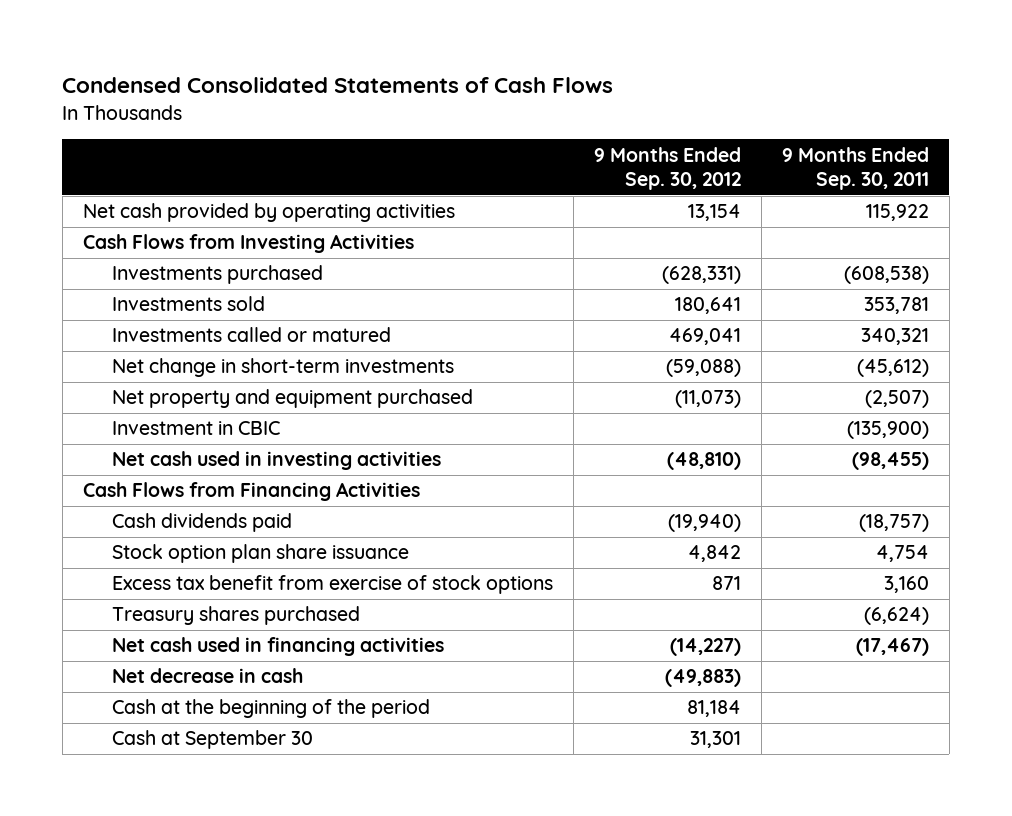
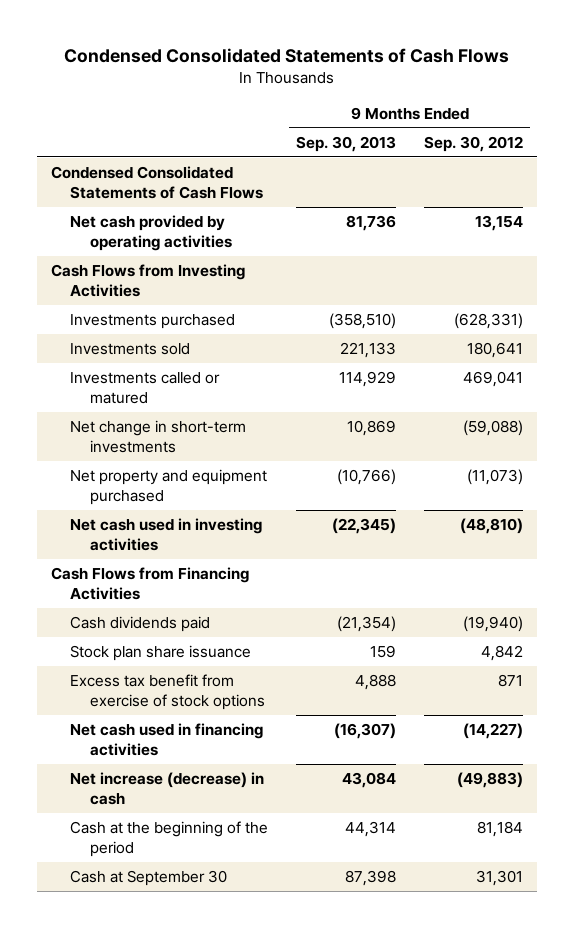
- | 9 Months Ended Sep. 30, 2012 | 9 Months Ended Sep. 30, 2011
+ | 9 Months Ended Sep. 30, 2013 | 9 Months Ended Sep. 30, 2012
+ Condensed Consolidated Statements of Cash Flows
- Investment in CBIC | | (135,900)
- Stock option plan share issuance | 4,842 | 4,754
+ Stock plan share issuance | 159 | 4,842
- Treasury shares purchased | | (6,624)
- Net decrease in cash | (49,883) |
+ Net increase (decrease) in cash | 43,084 | (49,883)

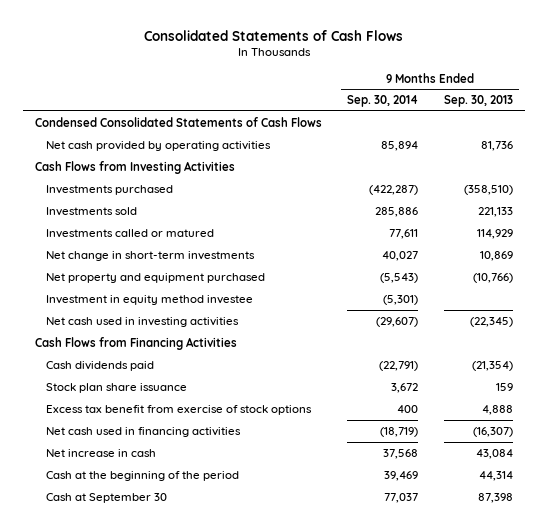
- Condensed Consolidated Statements of Cash Flows
+ Consolidated Statements of Cash Flows
- | 9 Months Ended Sep. 30, 2013 | 9 Months Ended Sep. 30, 2012
+ | 9 Months Ended Sep. 30, 2014 | 9 Months Ended Sep. 30, 2013
+ Investment in equity method investee | (5,301) |
- Net increase (decrease) in cash | 43,084 | (49,883)
+ Net increase in cash | 37,568 | 43,084

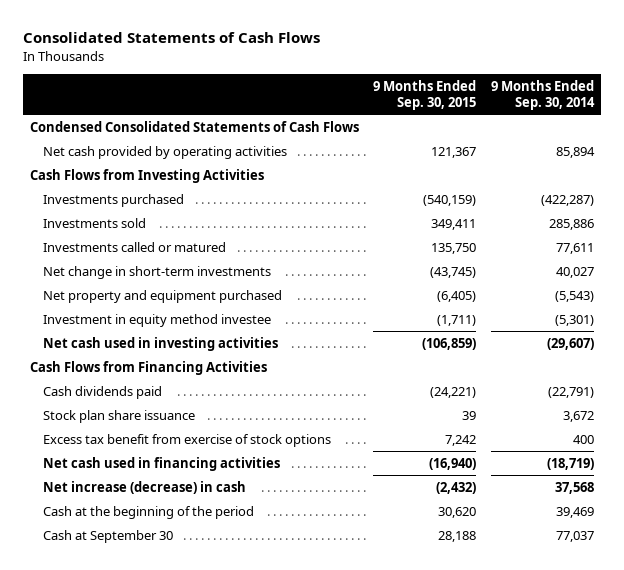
- | 9 Months Ended Sep. 30, 2014 | 9 Months Ended Sep. 30, 2013
+ | 9 Months Ended Sep. 30, 2015 | 9 Months Ended Sep. 30, 2014
- Net increase in cash | 37,568 | 43,084
+ Net increase (decrease) in cash | (2,432) | 37,568

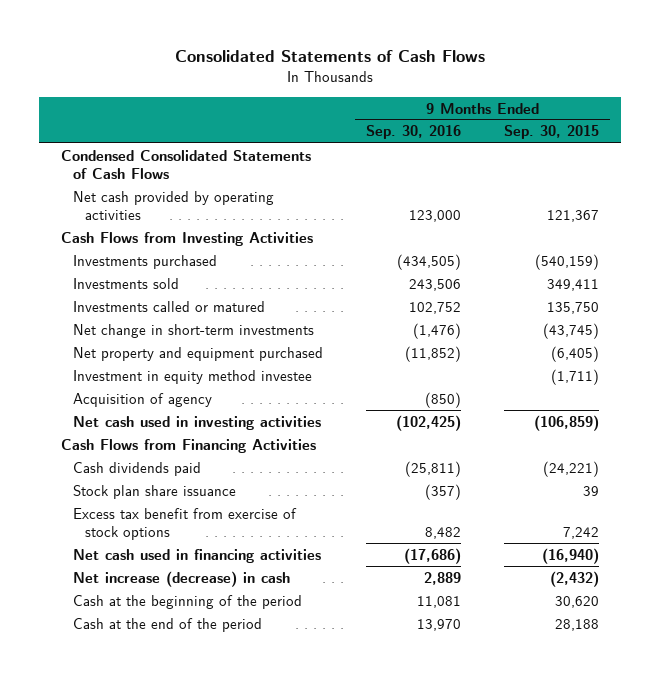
- | 9 Months Ended Sep. 30, 2015 | 9 Months Ended Sep. 30, 2014
+ | 9 Months Ended Sep. 30, 2016 | 9 Months Ended Sep. 30, 2015
+ Acquisition of agency | (850) |
- Cash at September 30 | 28,188 | 77,037
+ Cash at the end of the period | 13,970 | 28,188

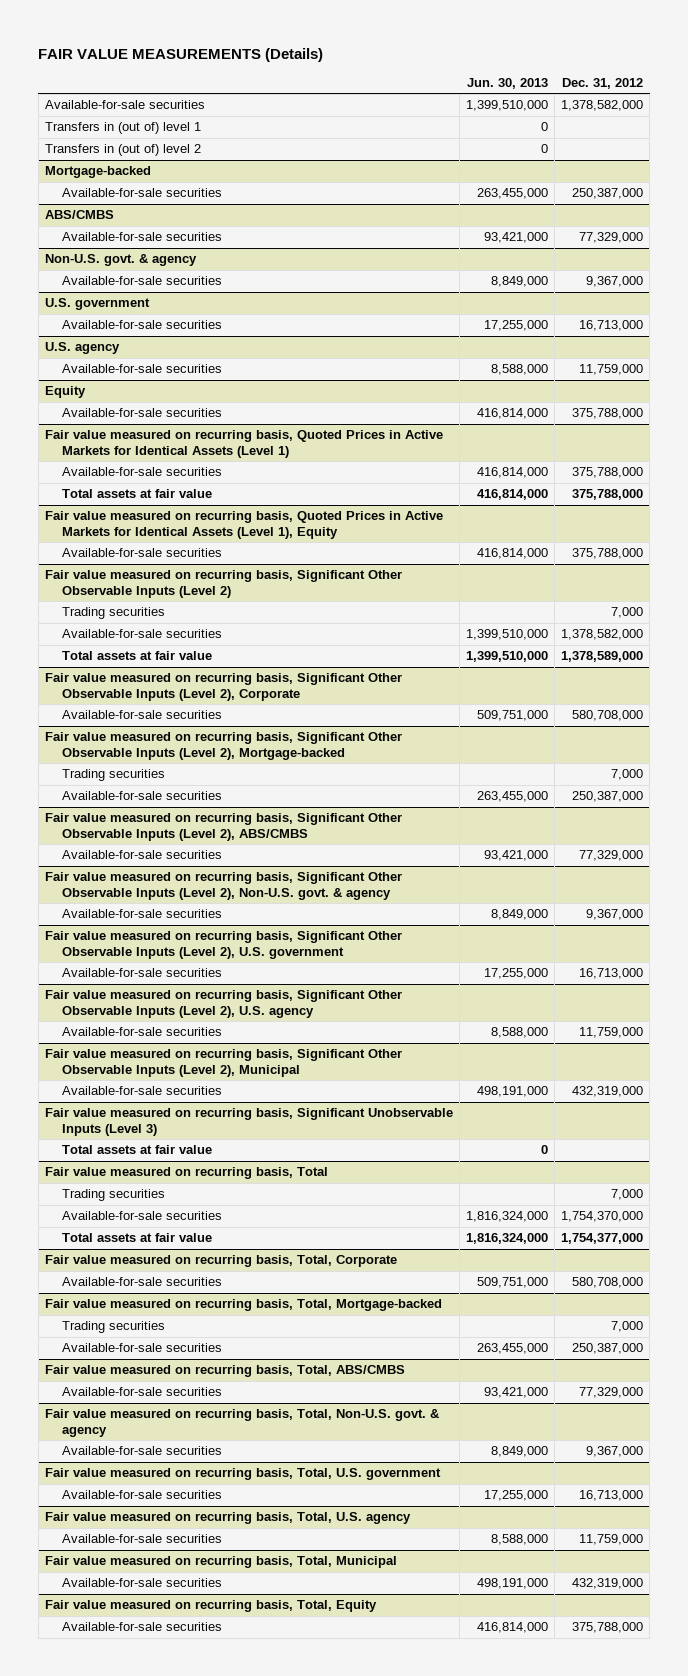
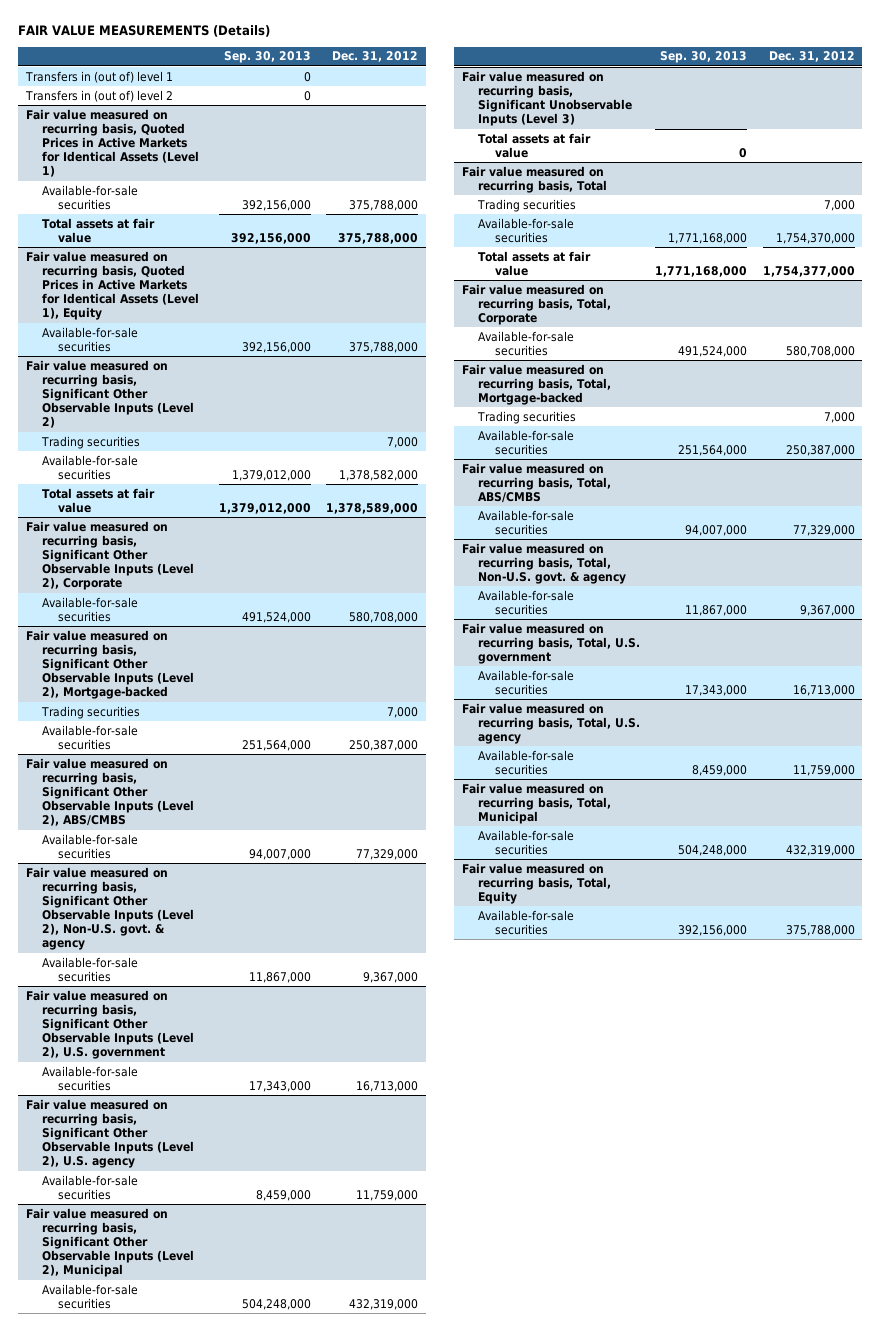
- | Jun. 30, 2013 | Dec. 31, 2012
+ | Sep. 30, 2013 | Dec. 31, 2012
- Available-for-sale securities | 1,399,510,000 | 1,378,582,000
- Mortgage-backed
- Available-for-sale securities | 263,455,000 | 250,387,000
- ABS/CMBS
- Available-for-sale securities | 93,421,000 | 77,329,000
- Non-U.S. govt. & agency
- Available-for-sale securities | 8,849,000 | 9,367,000
- U.S. government
- Available-for-sale securities | 17,255,000 | 16,713,000
- U.S. agency
- Available-for-sale securities | 8,588,000 | 11,759,000
- Equity
- Available-for-sale securities | 416,814,000 | 375,788,000

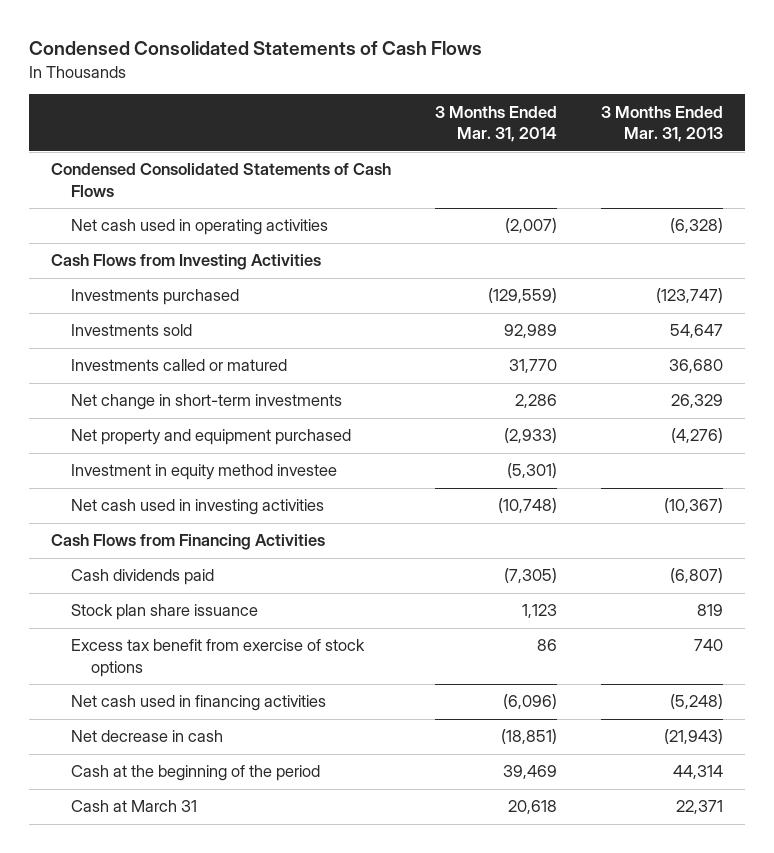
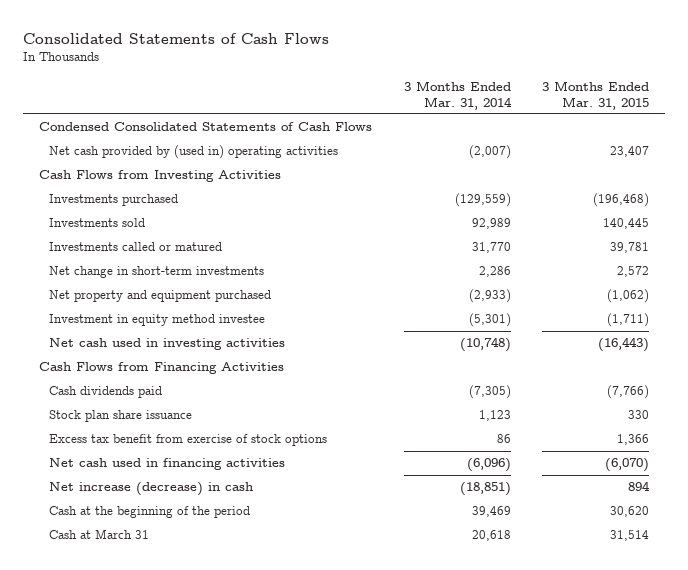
- Condensed Consolidated Statements of Cash Flows
+ Consolidated Statements of Cash Flows
- | 3 Months Ended Mar. 31, 2014 | 3 Months Ended Mar. 31, 2013
+ | 3 Months Ended Mar. 31, 2014 | 3 Months Ended Mar. 31, 2015
- Net cash used in operating activities | (2,007) | (6,328)
+ Net cash provided by (used in) operating activities | (2,007) | 23,407
- Net decrease in cash | (18,851) | (21,943)
+ Net increase (decrease) in cash | (18,851) | 894

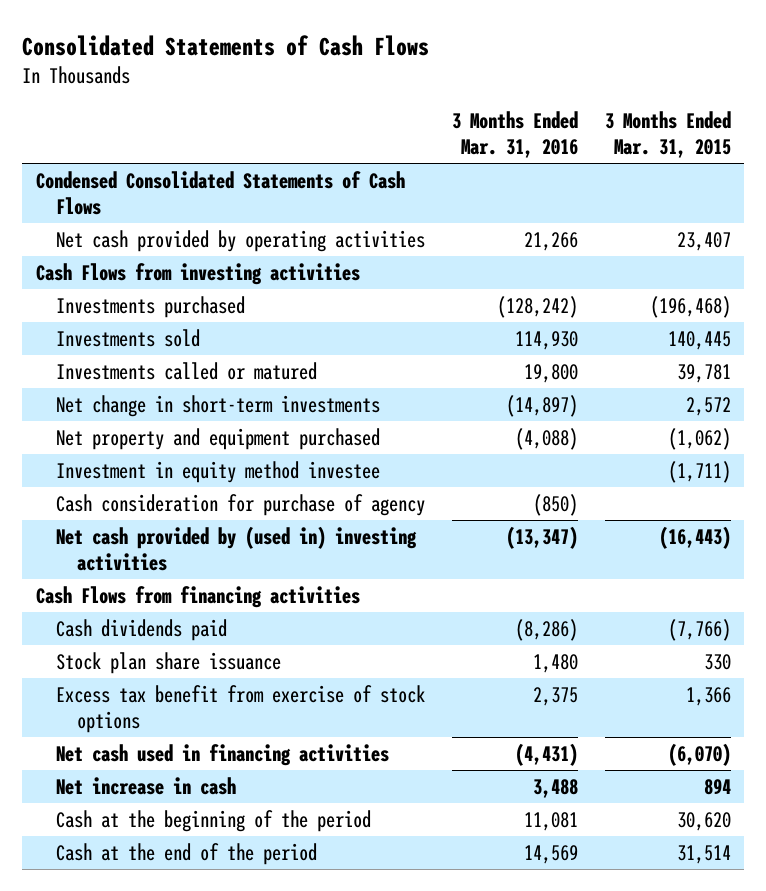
- | 3 Months Ended Mar. 31, 2014 | 3 Months Ended Mar. 31, 2015
+ | 3 Months Ended Mar. 31, 2016 | 3 Months Ended Mar. 31, 2015
- Net cash provided by (used in) operating activities | (2,007) | 23,407
- Cash Flows from Investing Activities
+ Net cash provided by operating activities | 21,266 | 23,407
+ Cash Flows from investing activities
- Net cash used in investing activities | (10,748) | (16,443)
- Cash Flows from Financing Activities
+ Cash consideration for purchase of agency | (850) |
+ Net cash provided by (used in) investing activities | (13,347) | (16,443)
+ Cash Flows from financing activities
- Net increase (decrease) in cash | (18,851) | 894
+ Net increase in cash | 3,488 | 894
- Cash at March 31 | 20,618 | 31,514
+ Cash at the end of the period | 14,569 | 31,514

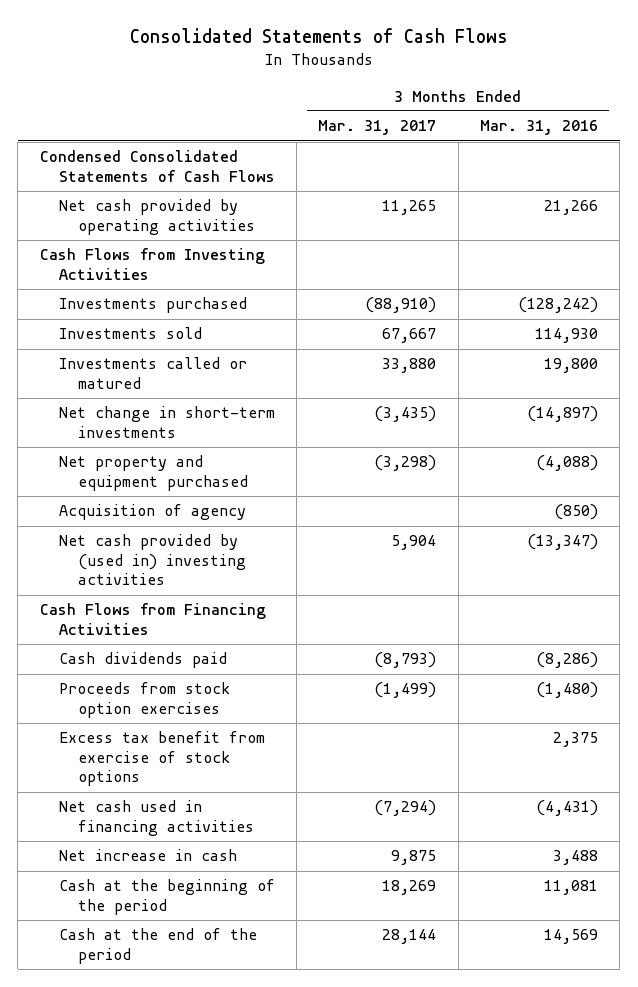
- | 3 Months Ended Mar. 31, 2016 | 3 Months Ended Mar. 31, 2015
+ | 3 Months Ended Mar. 31, 2017 | 3 Months Ended Mar. 31, 2016
- Cash Flows from investing activities
+ Cash Flows from Investing Activities
- Investment in equity method investee | | (1,711)
- Cash consideration for purchase of agency | (850) |
+ Acquisition of agency | | (850)
- Cash Flows from financing activities
+ Cash Flows from Financing Activities
- Stock plan share issuance | 1,480 | 330
+ Proceeds from stock option exercises | (1,499) | (1,480)

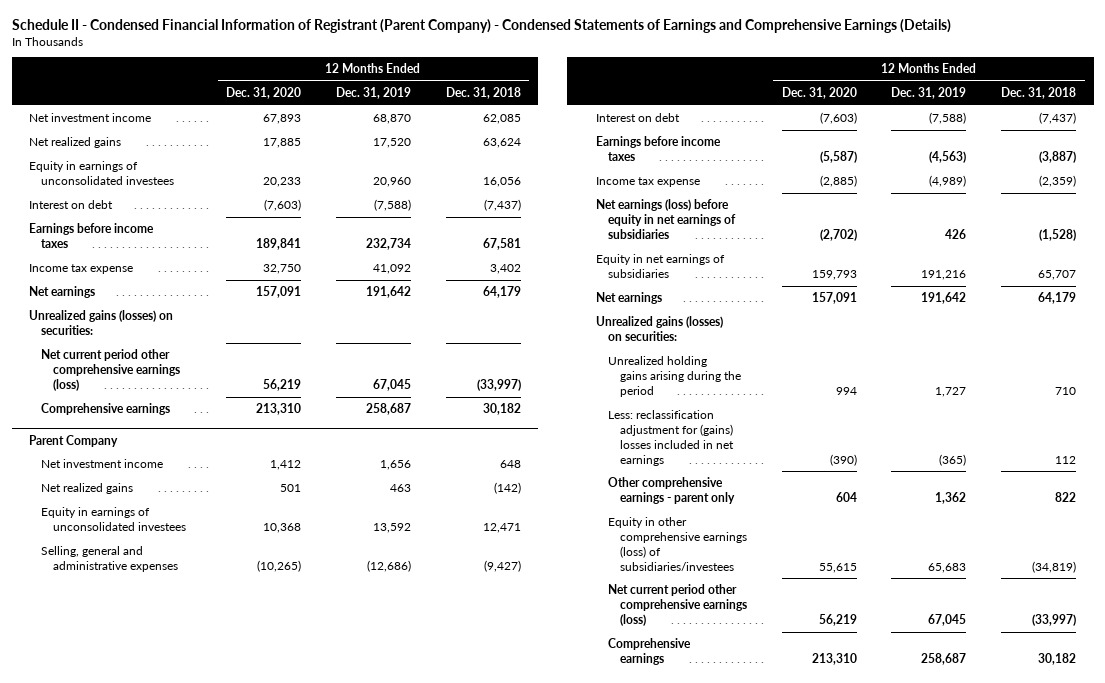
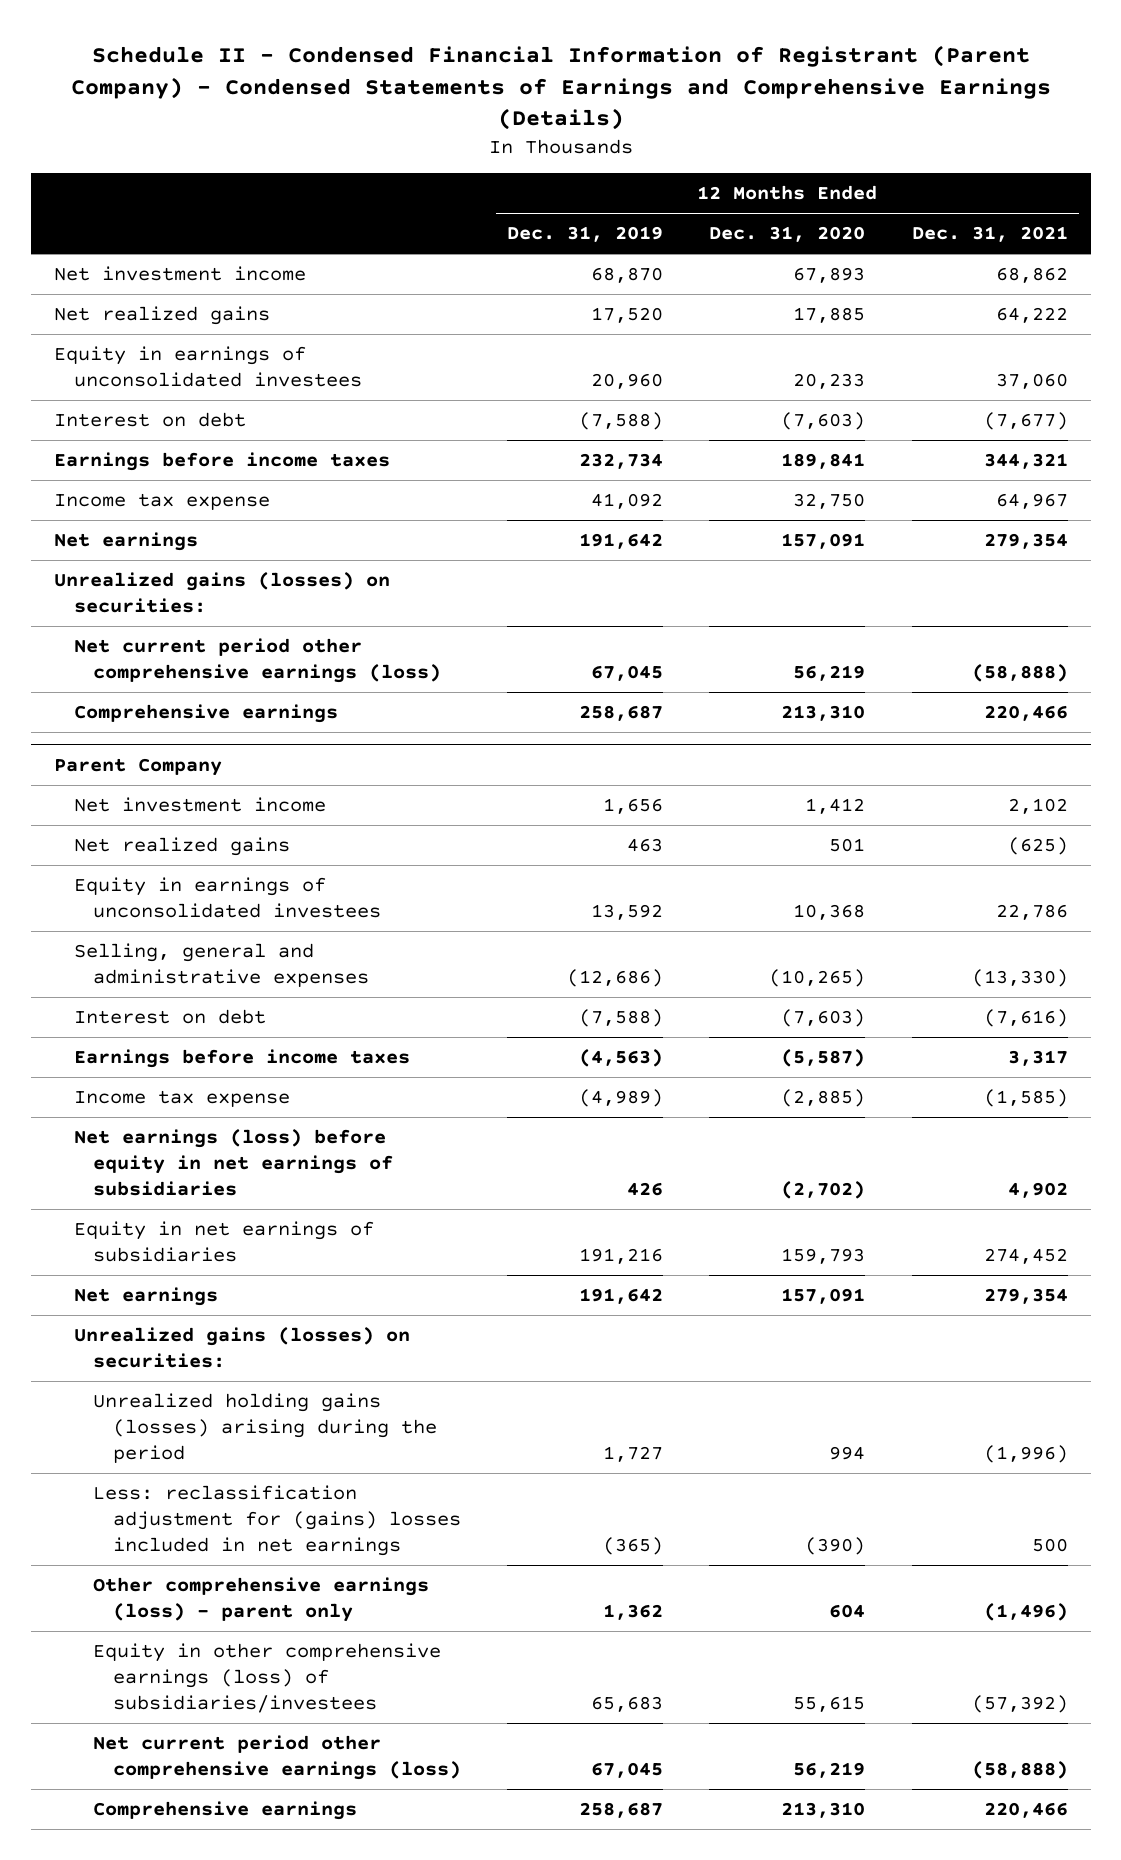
- | 12 Months Ended Dec. 31, 2020 | 12 Months Ended Dec. 31, 2019 | 12 Months Ended Dec. 31, 2018
+ | 12 Months Ended Dec. 31, 2019 | 12 Months Ended Dec. 31, 2020 | 12 Months Ended Dec. 31, 2021
@ Parent Company
- Unrealized holding gains arising during the period | 994 | 1,727 | 710
+ Unrealized holding gains (losses) arising during the period | 1,727 | 994 | (1,996)
- Other comprehensive earnings - parent only | 604 | 1,362 | 822
+ Other comprehensive earnings (loss) - parent only | 1,362 | 604 | (1,496)

